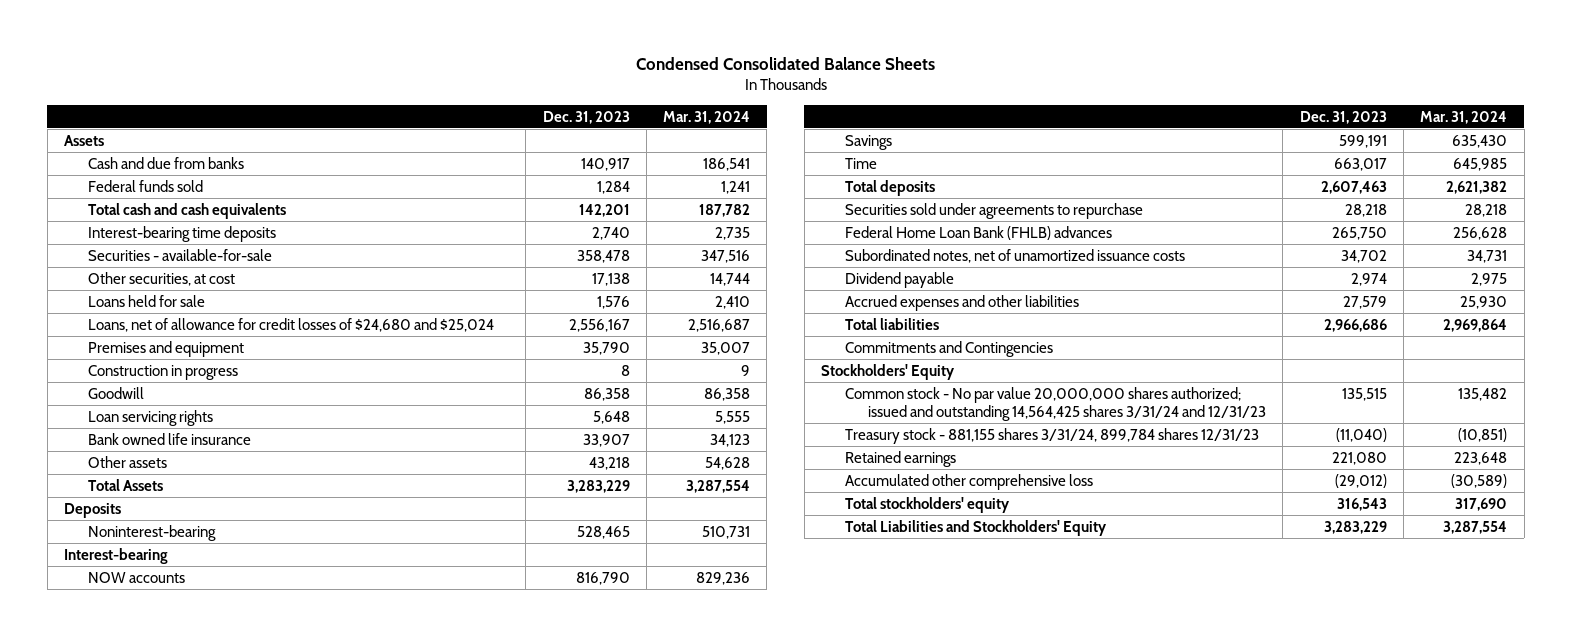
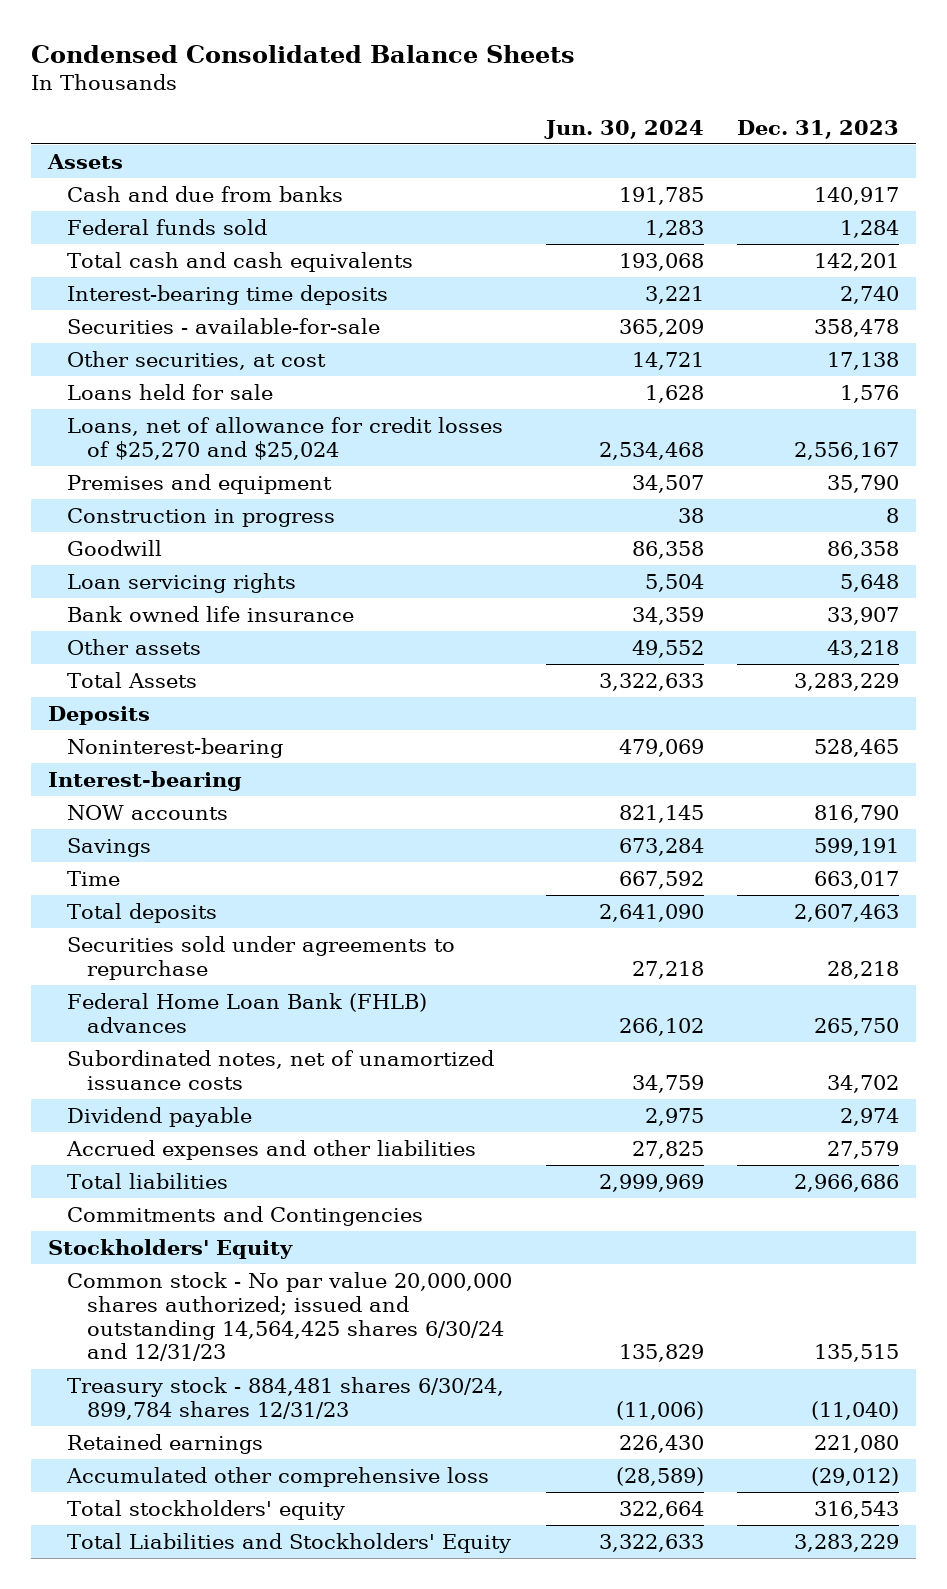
- | Dec. 31, 2023 | Mar. 31, 2024
+ | Jun. 30, 2024 | Dec. 31, 2023
- Loans, net of allowance for credit losses of $24,680 and $25,024 | 2,556,167 | 2,516,687
+ Loans, net of allowance for credit losses of $25,270 and $25,024 | 2,534,468 | 2,556,167
- Common stock - No par value 20,000,000 shares authorized; issued and outstanding 14,564,425 shares 3/31/24 and 12/31/23 | 135,515 | 135,482
- Treasury stock - 881,155 shares 3/31/24, 899,784 shares 12/31/23 | (11,040) | (10,851)
+ Common stock - No par value 20,000,000 shares authorized; issued and outstanding 14,564,425 shares 6/30/24 and 12/31/23 | 135,829 | 135,515
+ Treasury stock - 884,481 shares 6/30/24, 899,784 shares 12/31/23 | (11,006) | (11,040)

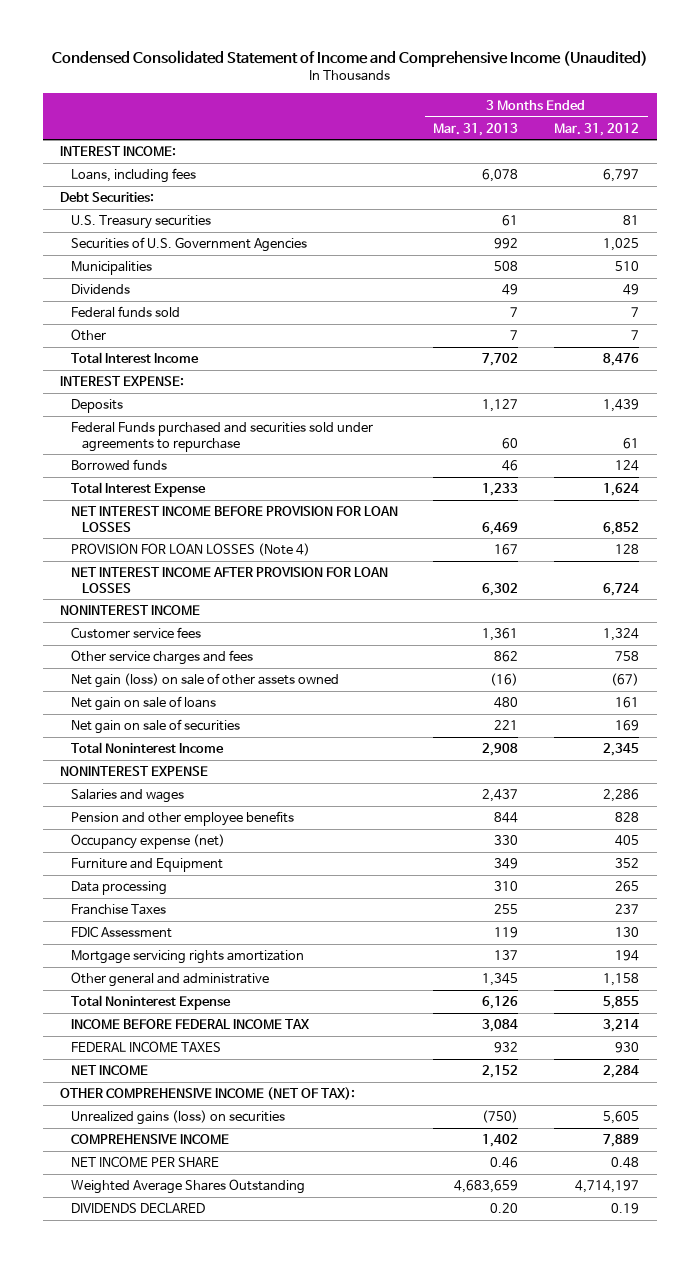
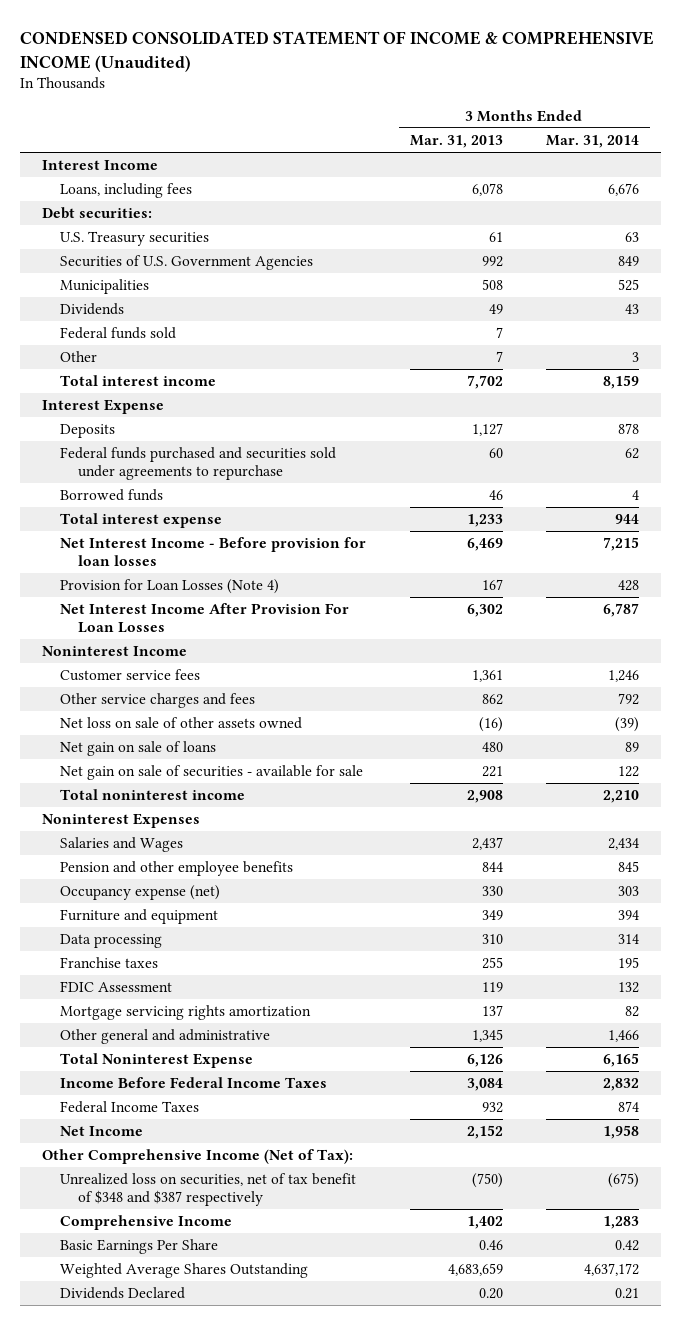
- Condensed Consolidated Statement of Income and Comprehensive Income (Unaudited)
+ CONDENSED CONSOLIDATED STATEMENT OF INCOME & COMPREHENSIVE INCOME (Unaudited)
- | 3 Months Ended Mar. 31, 2013 | 3 Months Ended Mar. 31, 2012
+ | 3 Months Ended Mar. 31, 2013 | 3 Months Ended Mar. 31, 2014
- INTEREST INCOME:
+ Interest Income
- Debt Securities:
+ Debt securities:
- Total Interest Income | 7,702 | 8,476
- INTEREST EXPENSE:
+ Total interest income | 7,702 | 8,159
+ Interest Expense
- Federal Funds purchased and securities sold under agreements to repurchase | 60 | 61
+ Federal funds purchased and securities sold under agreements to repurchase | 60 | 62
- Total Interest Expense | 1,233 | 1,624
- NET INTEREST INCOME BEFORE PROVISION FOR LOAN LOSSES | 6,469 | 6,852
- PROVISION FOR LOAN LOSSES (Note 4) | 167 | 128
- NET INTEREST INCOME AFTER PROVISION FOR LOAN LOSSES | 6,302 | 6,724
- NONINTEREST INCOME
+ Total interest expense | 1,233 | 944
+ Net Interest Income - Before provision for loan losses | 6,469 | 7,215
+ Provision for Loan Losses (Note 4) | 167 | 428
+ Net Interest Income After Provision For Loan Losses | 6,302 | 6,787
+ Noninterest Income
- Net gain (loss) on sale of other assets owned | (16) | (67)
+ Net loss on sale of other assets owned | (16) | (39)
- Net gain on sale of securities | 221 | 169
- Total Noninterest Income | 2,908 | 2,345
- NONINTEREST EXPENSE
- Salaries and wages | 2,437 | 2,286
+ Net gain on sale of securities - available for sale | 221 | 122
+ Total noninterest income | 2,908 | 2,210
+ Noninterest Expenses
+ Salaries and Wages | 2,437 | 2,434
- Furniture and Equipment | 349 | 352
+ Furniture and equipment | 349 | 394
- Franchise Taxes | 255 | 237
+ Franchise taxes | 255 | 195
- INCOME BEFORE FEDERAL INCOME TAX | 3,084 | 3,214
- FEDERAL INCOME TAXES | 932 | 930
- NET INCOME | 2,152 | 2,284
- OTHER COMPREHENSIVE INCOME (NET OF TAX):
- Unrealized gains (loss) on securities | (750) | 5,605
- COMPREHENSIVE INCOME | 1,402 | 7,889
- NET INCOME PER SHARE | 0.46 | 0.48
+ Income Before Federal Income Taxes | 3,084 | 2,832
+ Federal Income Taxes | 932 | 874
+ Net Income | 2,152 | 1,958
+ Other Comprehensive Income (Net of Tax):
+ Unrealized loss on securities, net of tax benefit of $348 and $387 respectively | (750) | (675)
+ Comprehensive Income | 1,402 | 1,283
+ Basic Earnings Per Share | 0.46 | 0.42
- DIVIDENDS DECLARED | 0.20 | 0.19
+ Dividends Declared | 0.20 | 0.21

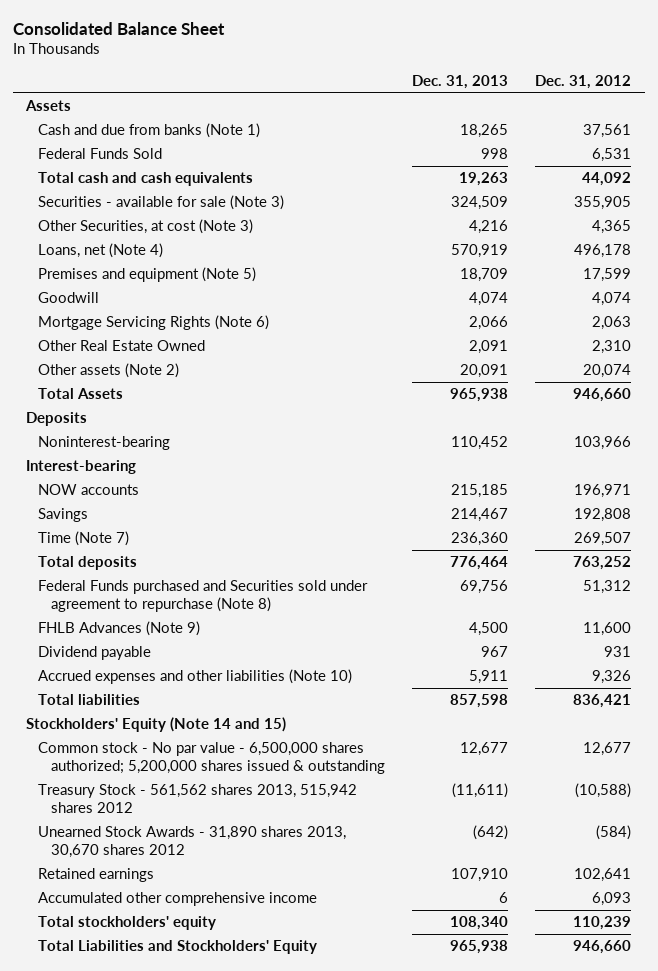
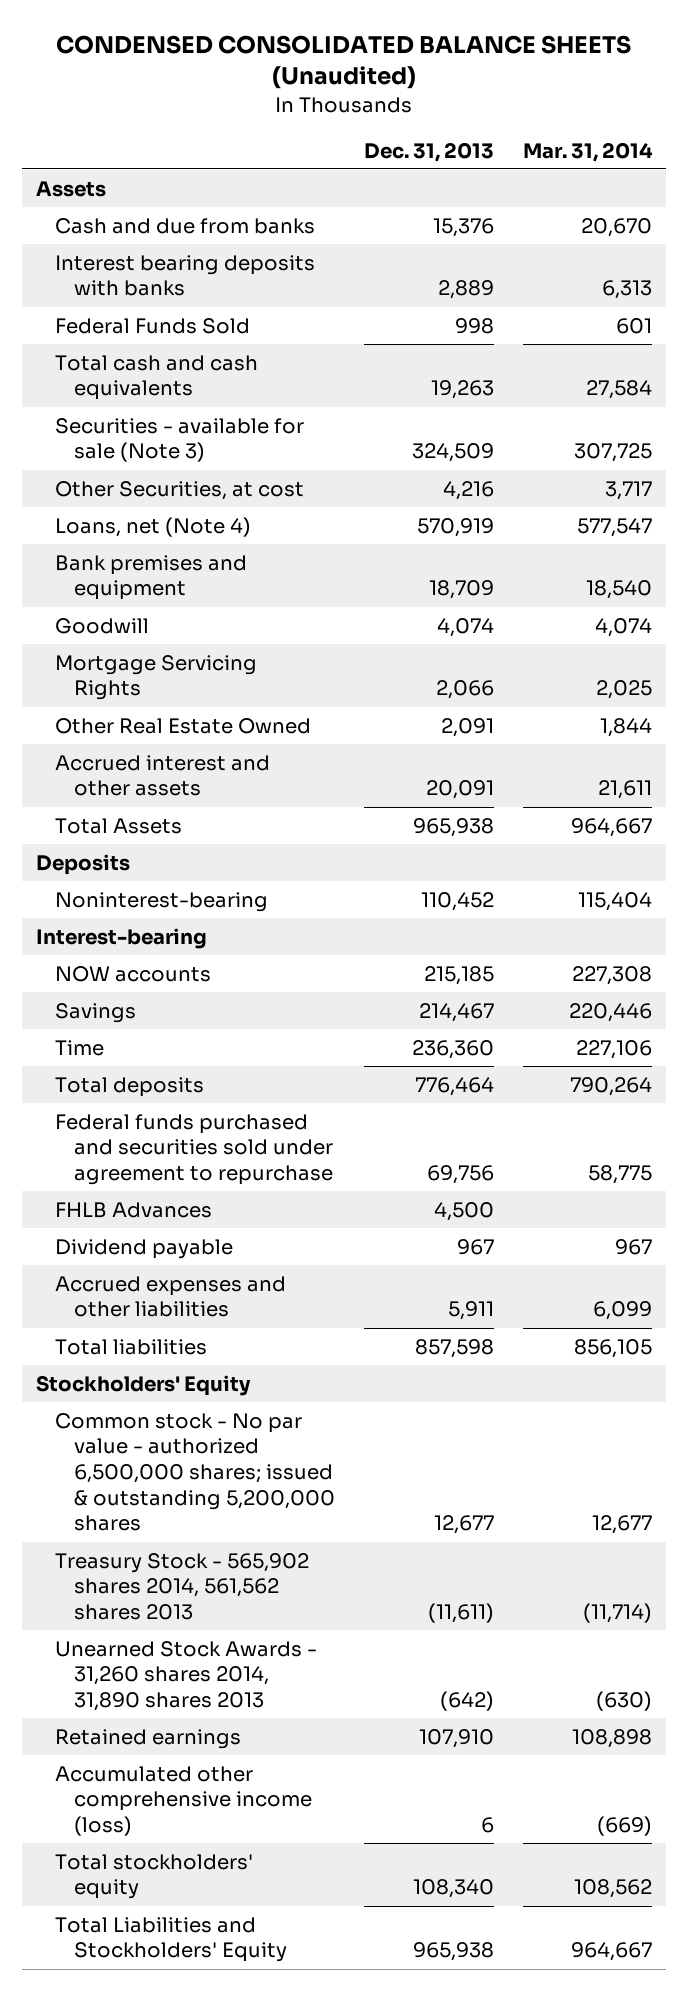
- Consolidated Balance Sheet
+ CONDENSED CONSOLIDATED BALANCE SHEETS (Unaudited)
- | Dec. 31, 2013 | Dec. 31, 2012
+ | Dec. 31, 2013 | Mar. 31, 2014
- Cash and due from banks (Note 1) | 18,265 | 37,561
+ Cash and due from banks | 15,376 | 20,670
+ Interest bearing deposits with banks | 2,889 | 6,313
- Other Securities, at cost (Note 3) | 4,216 | 4,365
+ Other Securities, at cost | 4,216 | 3,717
- Premises and equipment (Note 5) | 18,709 | 17,599
+ Bank premises and equipment | 18,709 | 18,540
- Mortgage Servicing Rights (Note 6) | 2,066 | 2,063
+ Mortgage Servicing Rights | 2,066 | 2,025
- Other assets (Note 2) | 20,091 | 20,074
+ Accrued interest and other assets | 20,091 | 21,611
- Time (Note 7) | 236,360 | 269,507
+ Time | 236,360 | 227,106
- Federal Funds purchased and Securities sold under agreement to repurchase (Note 8) | 69,756 | 51,312
- FHLB Advances (Note 9) | 4,500 | 11,600
+ Federal funds purchased and securities sold under agreement to repurchase | 69,756 | 58,775
+ FHLB Advances | 4,500 |
- Accrued expenses and other liabilities (Note 10) | 5,911 | 9,326
+ Accrued expenses and other liabilities | 5,911 | 6,099
- Stockholders' Equity (Note 14 and 15)
- Common stock - No par value - 6,500,000 shares authorized; 5,200,000 shares issued & outstanding | 12,677 | 12,677
- Treasury Stock - 561,562 shares 2013, 515,942 shares 2012 | (11,611) | (10,588)
- Unearned Stock Awards - 31,890 shares 2013, 30,670 shares 2012 | (642) | (584)
+ Stockholders' Equity
+ Common stock - No par value - authorized 6,500,000 shares; issued & outstanding 5,200,000 shares | 12,677 | 12,677
+ Treasury Stock - 565,902 shares 2014, 561,562 shares 2013 | (11,611) | (11,714)
+ Unearned Stock Awards - 31,260 shares 2014, 31,890 shares 2013 | (642) | (630)
- Accumulated other comprehensive income | 6 | 6,093
+ Accumulated other comprehensive income (loss) | 6 | (669)

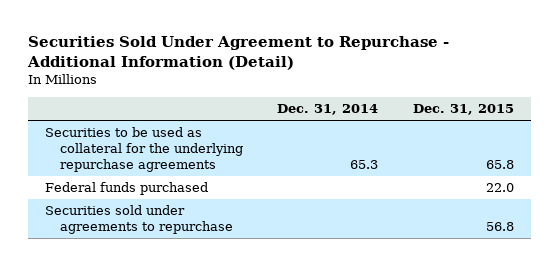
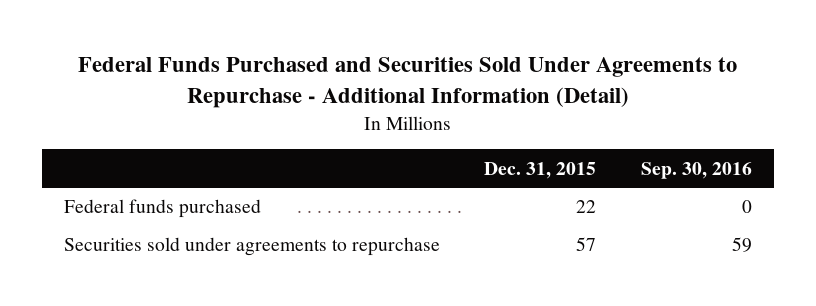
- Securities Sold Under Agreement to Repurchase - Additional Information (Detail)
+ Federal Funds Purchased and Securities Sold Under Agreements to Repurchase - Additional Information (Detail)
- | Dec. 31, 2014 | Dec. 31, 2015
+ | Dec. 31, 2015 | Sep. 30, 2016
- Securities to be used as collateral for the underlying repurchase agreements | 65.3 | 65.8
- Federal funds purchased | | 22.0
- Securities sold under agreements to repurchase | | 56.8
+ Federal funds purchased | 22 | 0
+ Securities sold under agreements to repurchase | 57 | 59

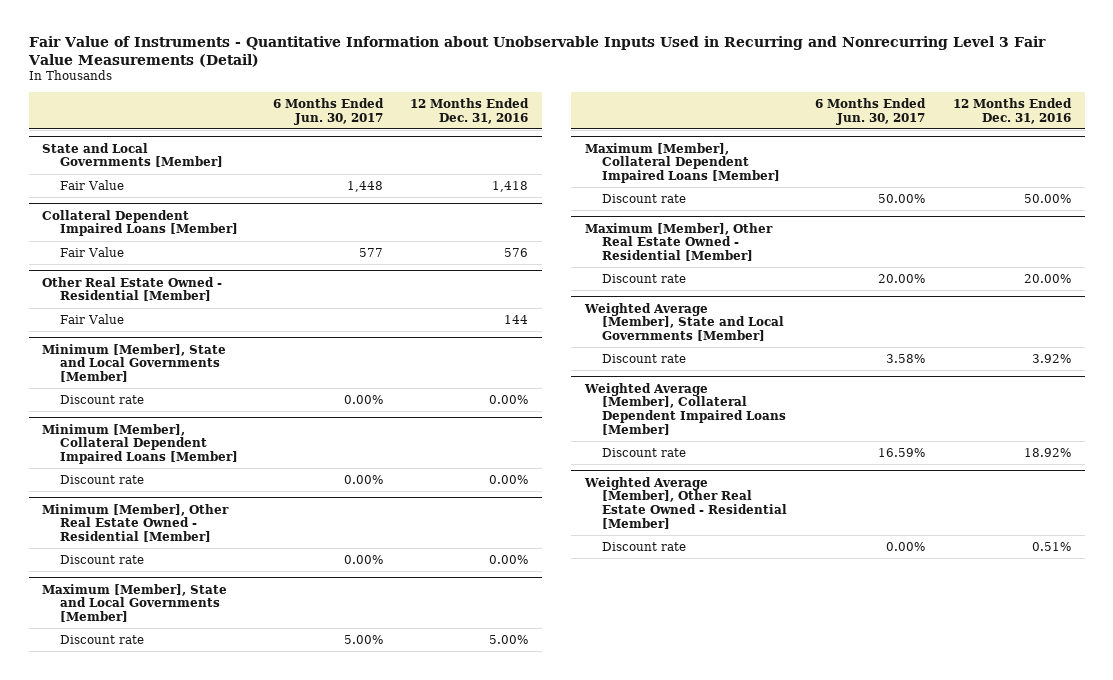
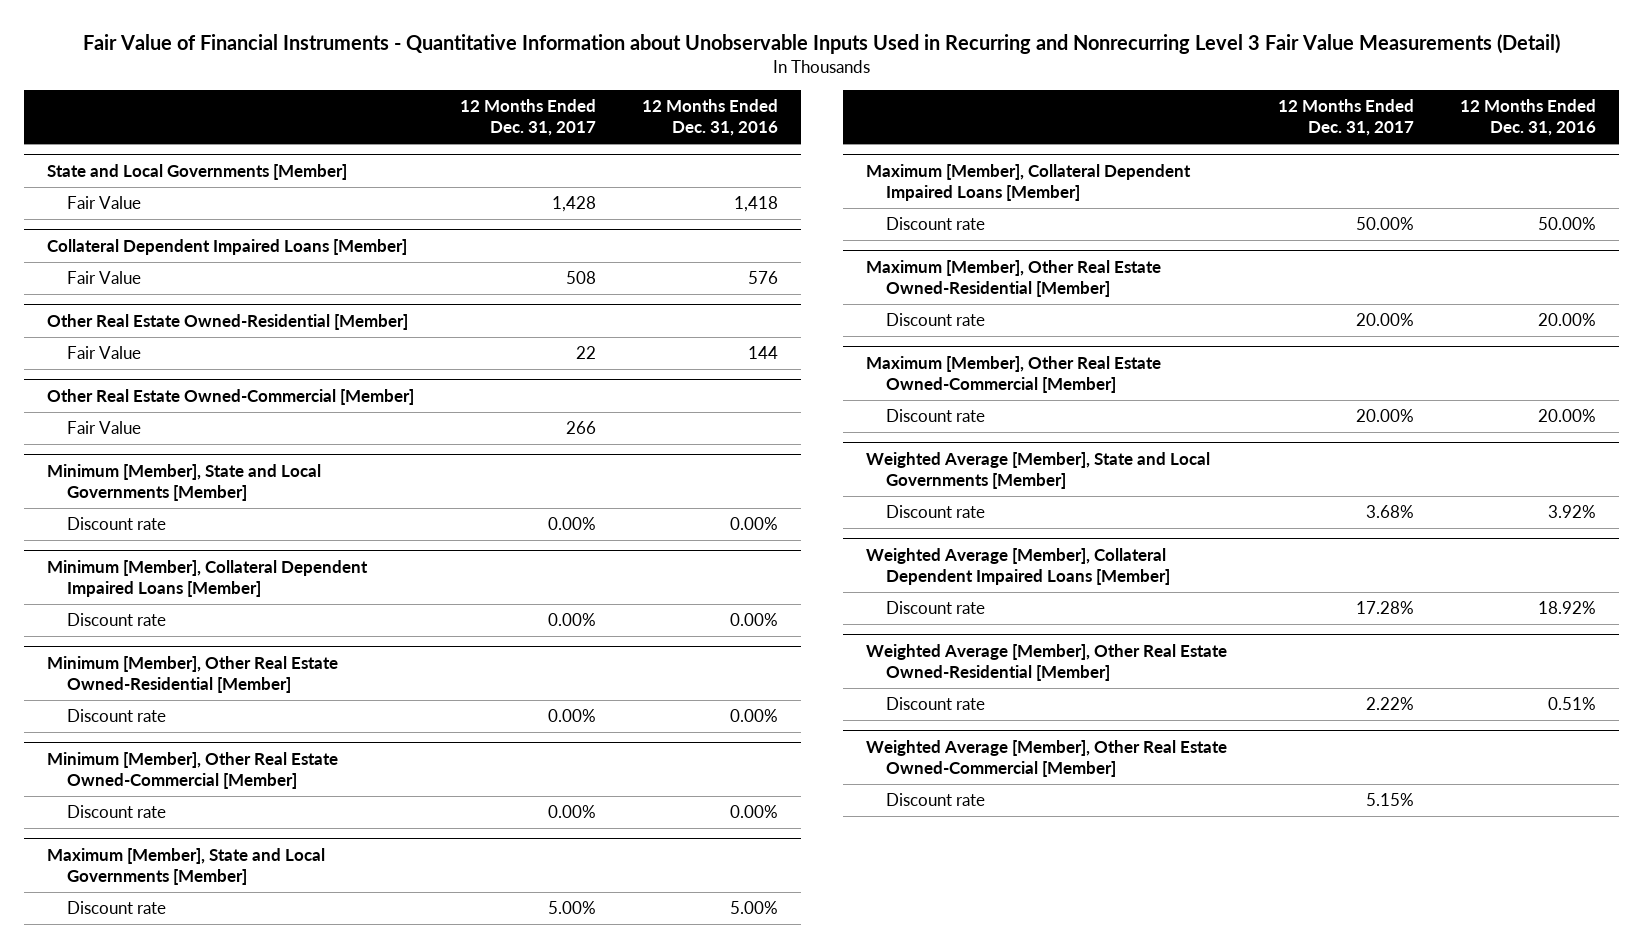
- Fair Value of Instruments - Quantitative Information about Unobservable Inputs Used in Recurring and Nonrecurring Level 3 Fair Value Measurements (Detail)
+ Fair Value of Financial Instruments - Quantitative Information about Unobservable Inputs Used in Recurring and Nonrecurring Level 3 Fair Value Measurements (Detail)
- | 6 Months Ended Jun. 30, 2017 | 12 Months Ended Dec. 31, 2016
+ | 12 Months Ended Dec. 31, 2017 | 12 Months Ended Dec. 31, 2016
- Other Real Estate Owned - Residential [Member]
+ Other Real Estate Owned-Residential [Member]
+ Other Real Estate Owned-Commercial [Member]
+ Fair Value | 266 |
- Minimum [Member], Other Real Estate Owned - Residential [Member]
+ Minimum [Member], Other Real Estate Owned-Residential [Member]
+ Minimum [Member], Other Real Estate Owned-Commercial [Member]
+ Discount rate | 0.00% | 0.00%
- Maximum [Member], Other Real Estate Owned - Residential [Member]
+ Maximum [Member], Other Real Estate Owned-Residential [Member]
+ Maximum [Member], Other Real Estate Owned-Commercial [Member]
+ Discount rate | 20.00% | 20.00%
- Weighted Average [Member], Other Real Estate Owned - Residential [Member]
+ Weighted Average [Member], Other Real Estate Owned-Residential [Member]
+ Weighted Average [Member], Other Real Estate Owned-Commercial [Member]
+ Discount rate | 5.15% |

